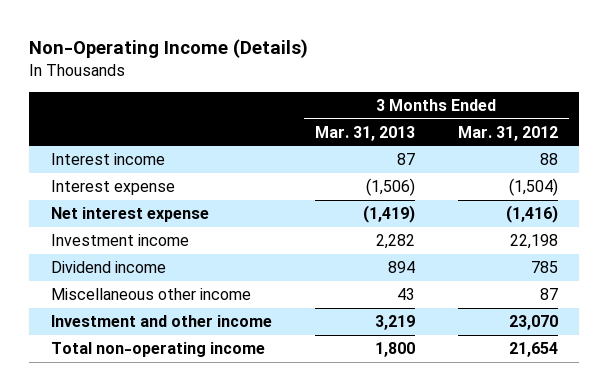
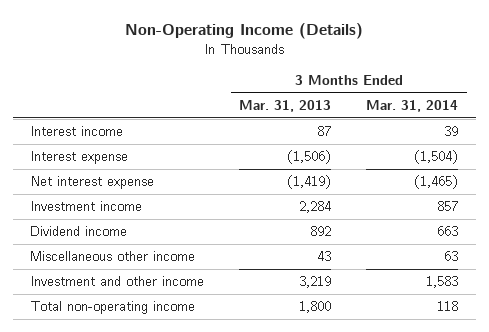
- | 3 Months Ended Mar. 31, 2013 | 3 Months Ended Mar. 31, 2012
+ | 3 Months Ended Mar. 31, 2013 | 3 Months Ended Mar. 31, 2014
- Investment income | 2,282 | 22,198
- Dividend income | 894 | 785
+ Investment income | 2,284 | 857
+ Dividend income | 892 | 663

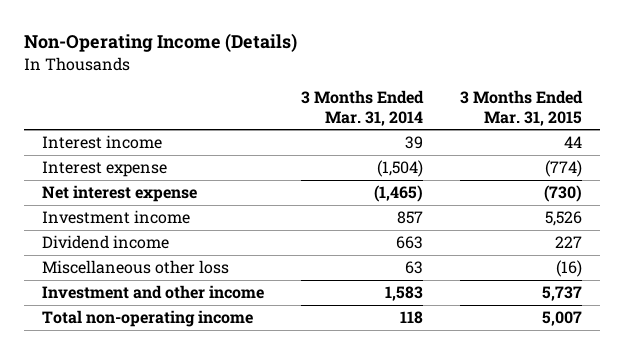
- | 3 Months Ended Mar. 31, 2013 | 3 Months Ended Mar. 31, 2014
+ | 3 Months Ended Mar. 31, 2014 | 3 Months Ended Mar. 31, 2015
- Miscellaneous other income | 43 | 63
+ Miscellaneous other loss | 63 | (16)

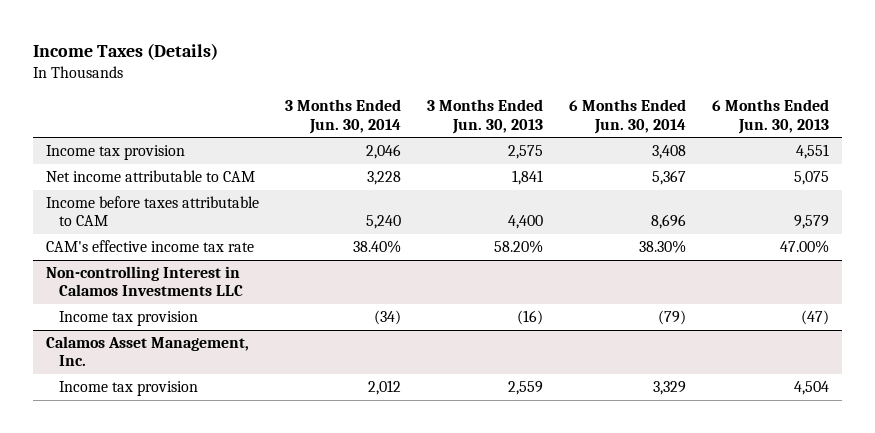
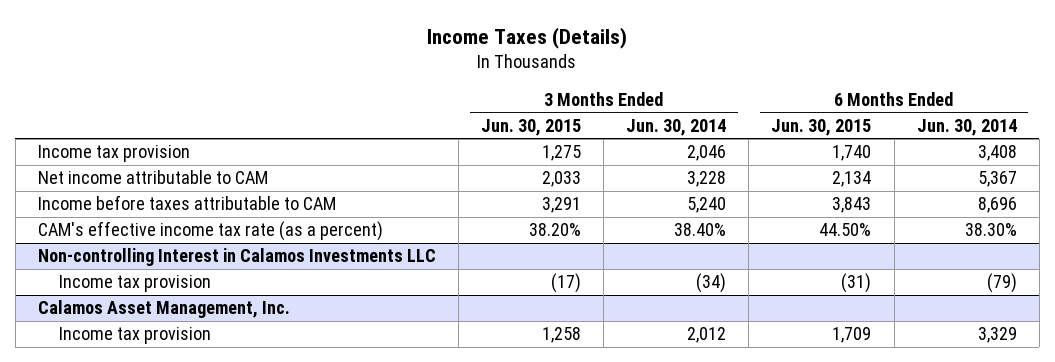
- | 3 Months Ended Jun. 30, 2014 | 3 Months Ended Jun. 30, 2013 | 6 Months Ended Jun. 30, 2014 | 6 Months Ended Jun. 30, 2013
+ | 3 Months Ended Jun. 30, 2015 | 3 Months Ended Jun. 30, 2014 | 6 Months Ended Jun. 30, 2015 | 6 Months Ended Jun. 30, 2014
- CAM's effective income tax rate | 38.40% | 58.20% | 38.30% | 47.00%
+ CAM's effective income tax rate (as a percent) | 38.20% | 38.40% | 44.50% | 38.30%

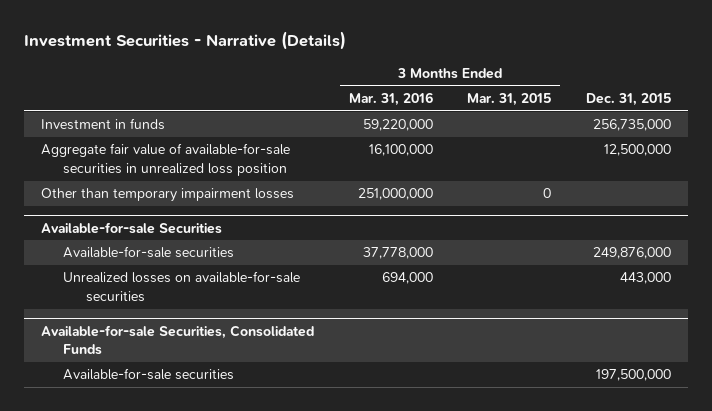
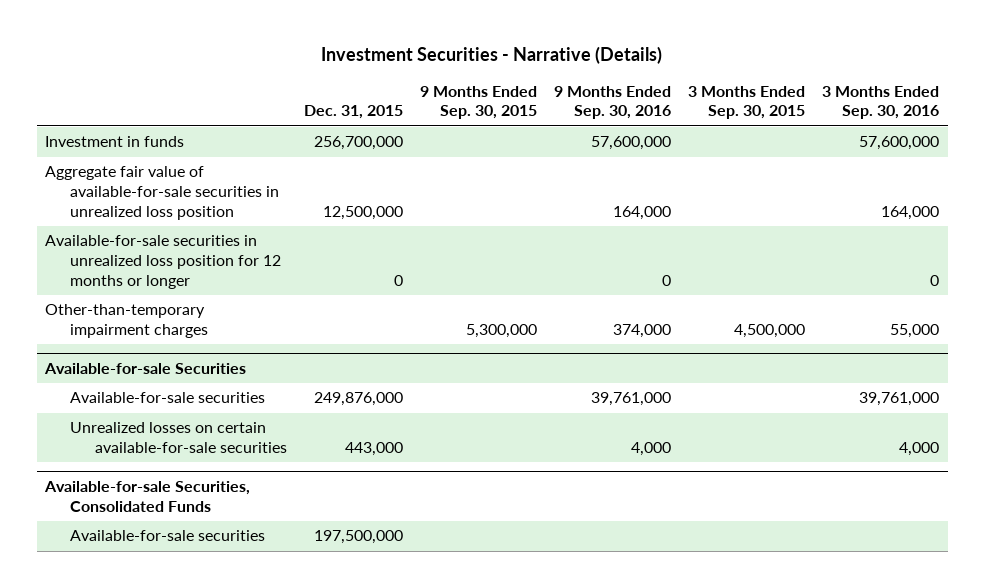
- | 3 Months Ended Mar. 31, 2016 | 3 Months Ended Mar. 31, 2015 | Dec. 31, 2015
+ | Dec. 31, 2015 | 9 Months Ended Sep. 30, 2015 | 9 Months Ended Sep. 30, 2016 | 3 Months Ended Sep. 30, 2015 | 3 Months Ended Sep. 30, 2016
- Investment in funds | 59,220,000 | | 256,735,000
+ Investment in funds | 256,700,000 | | 57,600,000 | | 57,600,000
- Other than temporary impairment losses | 251,000,000 | 0 |
+ Available-for-sale securities in unrealized loss position for 12 months or longer | 0 | | 0 | | 0
+ Other-than-temporary impairment charges | | 5,300,000 | 374,000 | 4,500,000 | 55,000
@ Available-for-sale Securities
- Unrealized losses on available-for-sale securities | 694,000 | | 443,000
+ Unrealized losses on certain available-for-sale securities | 443,000 | | 4,000 | | 4,000

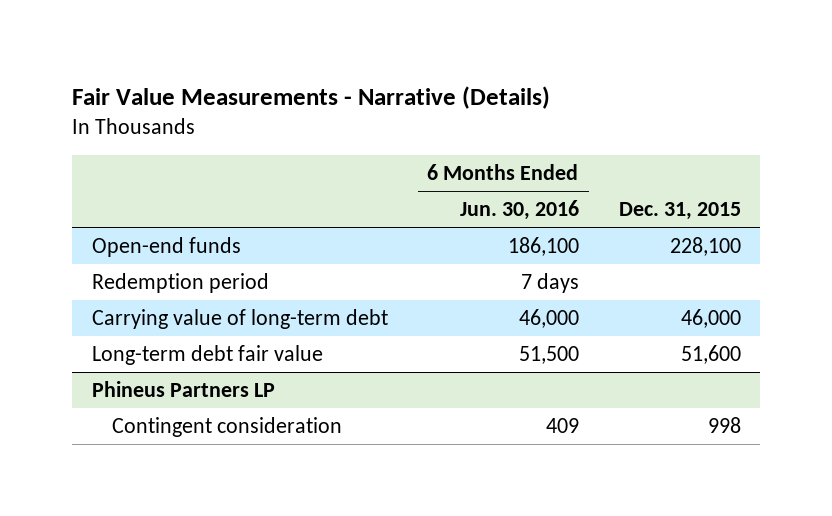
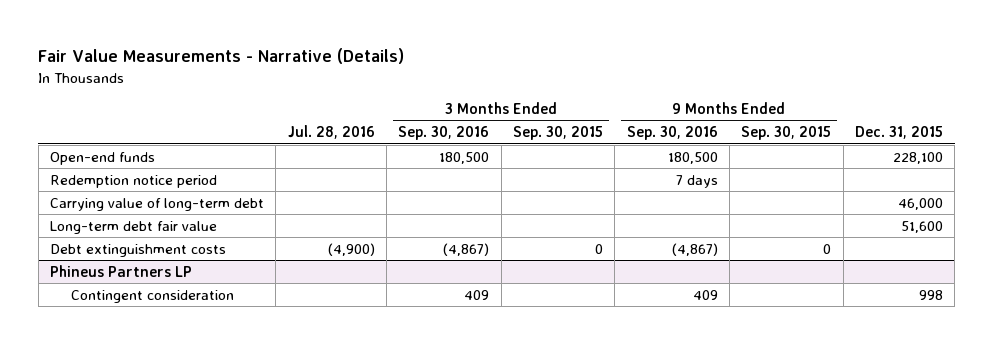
- | 6 Months Ended Jun. 30, 2016 | Dec. 31, 2015
+ | Jul. 28, 2016 | 3 Months Ended Sep. 30, 2016 | 3 Months Ended Sep. 30, 2015 | 9 Months Ended Sep. 30, 2016 | 9 Months Ended Sep. 30, 2015 | Dec. 31, 2015
- Redemption period | 7 days |
+ Redemption notice period | | | | 7 days | |
+ Debt extinguishment costs | (4,900) | (4,867) | 0 | (4,867) | 0 |

